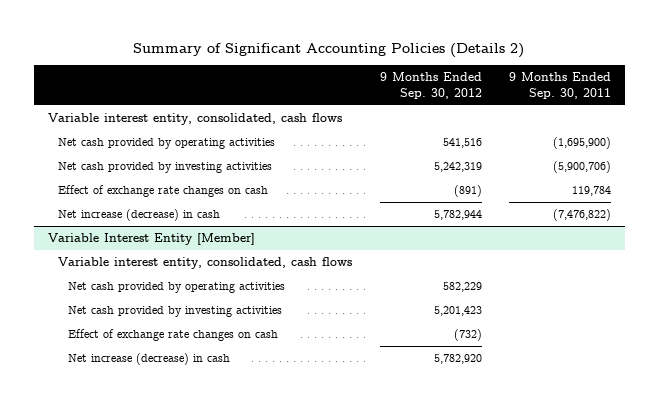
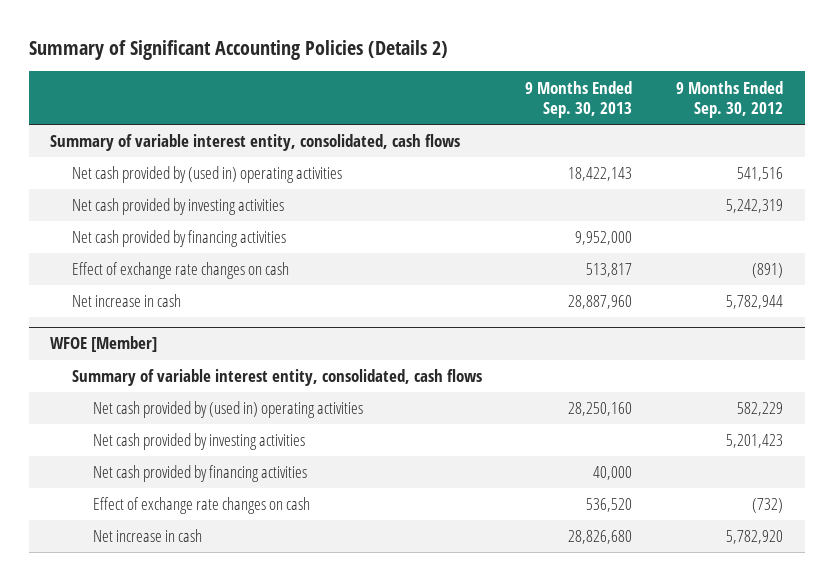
- | 9 Months Ended Sep. 30, 2012 | 9 Months Ended Sep. 30, 2011
+ | 9 Months Ended Sep. 30, 2013 | 9 Months Ended Sep. 30, 2012
- Variable interest entity, consolidated, cash flows
- Net cash provided by operating activities | 541,516 | (1,695,900)
+ Summary of variable interest entity, consolidated, cash flows
+ Net cash provided by (used in) operating activities | 18,422,143 | 541,516
+ Net cash provided by financing activities | 9,952,000 |
- Net increase (decrease) in cash | 5,782,944 | (7,476,822)
- Variable Interest Entity [Member]
- Variable interest entity, consolidated, cash flows
- Net cash provided by operating activities | 582,229 |
+ Net increase in cash | 28,887,960 | 5,782,944
+ WFOE [Member]
+ Summary of variable interest entity, consolidated, cash flows
+ Net cash provided by (used in) operating activities | 28,250,160 | 582,229
+ Net cash provided by financing activities | 40,000 |
- Net increase (decrease) in cash | 5,782,920 |
+ Net increase in cash | 28,826,680 | 5,782,920

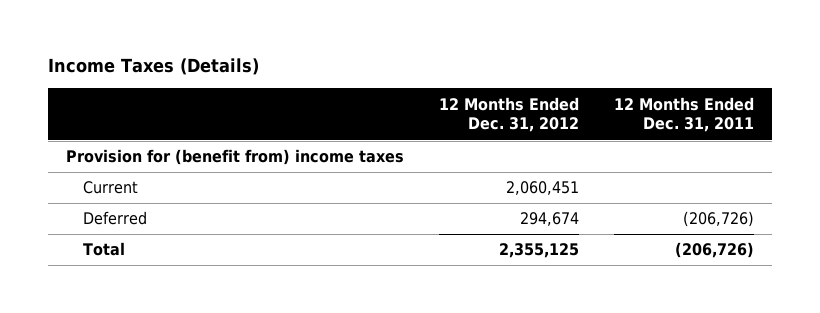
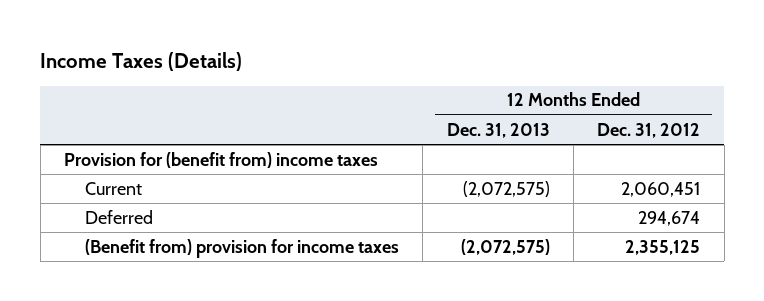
- | 12 Months Ended Dec. 31, 2012 | 12 Months Ended Dec. 31, 2011
+ | 12 Months Ended Dec. 31, 2013 | 12 Months Ended Dec. 31, 2012
- Total | 2,355,125 | (206,726)
+ (Benefit from) provision for income taxes | (2,072,575) | 2,355,125

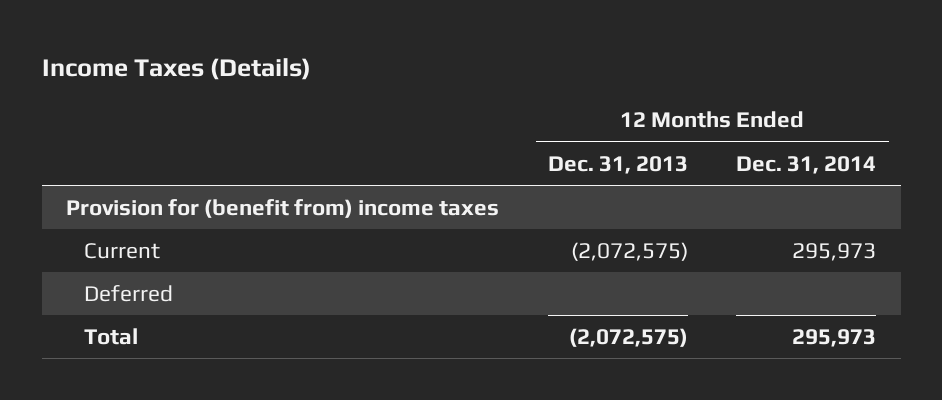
- | 12 Months Ended Dec. 31, 2013 | 12 Months Ended Dec. 31, 2012
+ | 12 Months Ended Dec. 31, 2013 | 12 Months Ended Dec. 31, 2014
- (Benefit from) provision for income taxes | (2,072,575) | 2,355,125
+ Total | (2,072,575) | 295,973

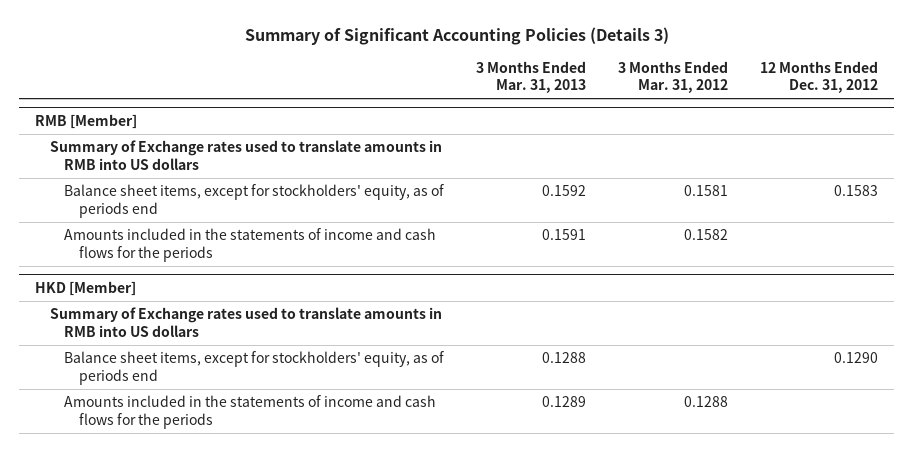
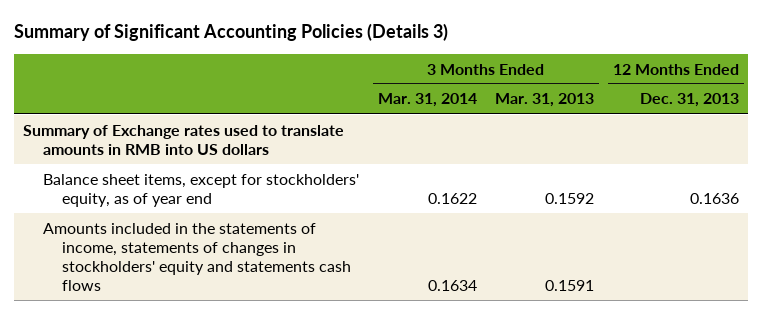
- | 3 Months Ended Mar. 31, 2013 | 3 Months Ended Mar. 31, 2012 | 12 Months Ended Dec. 31, 2012
+ | 3 Months Ended Mar. 31, 2014 | 3 Months Ended Mar. 31, 2013 | 12 Months Ended Dec. 31, 2013
- RMB [Member]
- Balance sheet items, except for stockholders' equity, as of periods end | 0.1592 | 0.1581 | 0.1583
- Amounts included in the statements of income and cash flows for the periods | 0.1591 | 0.1582 |
- HKD [Member]
- Summary of Exchange rates used to translate amounts in RMB into US dollars
- Balance sheet items, except for stockholders' equity, as of periods end | 0.1288 | | 0.1290
- Amounts included in the statements of income and cash flows for the periods | 0.1289 | 0.1288 |
+ Balance sheet items, except for stockholders' equity, as of year end | 0.1622 | 0.1592 | 0.1636
+ Amounts included in the statements of income, statements of changes in stockholders' equity and statements cash flows | 0.1634 | 0.1591 |

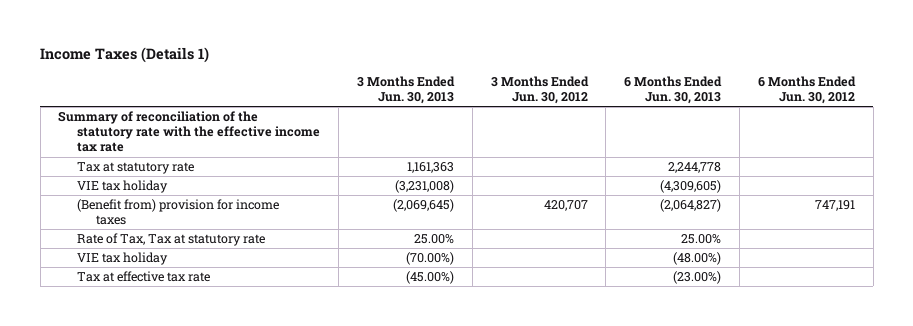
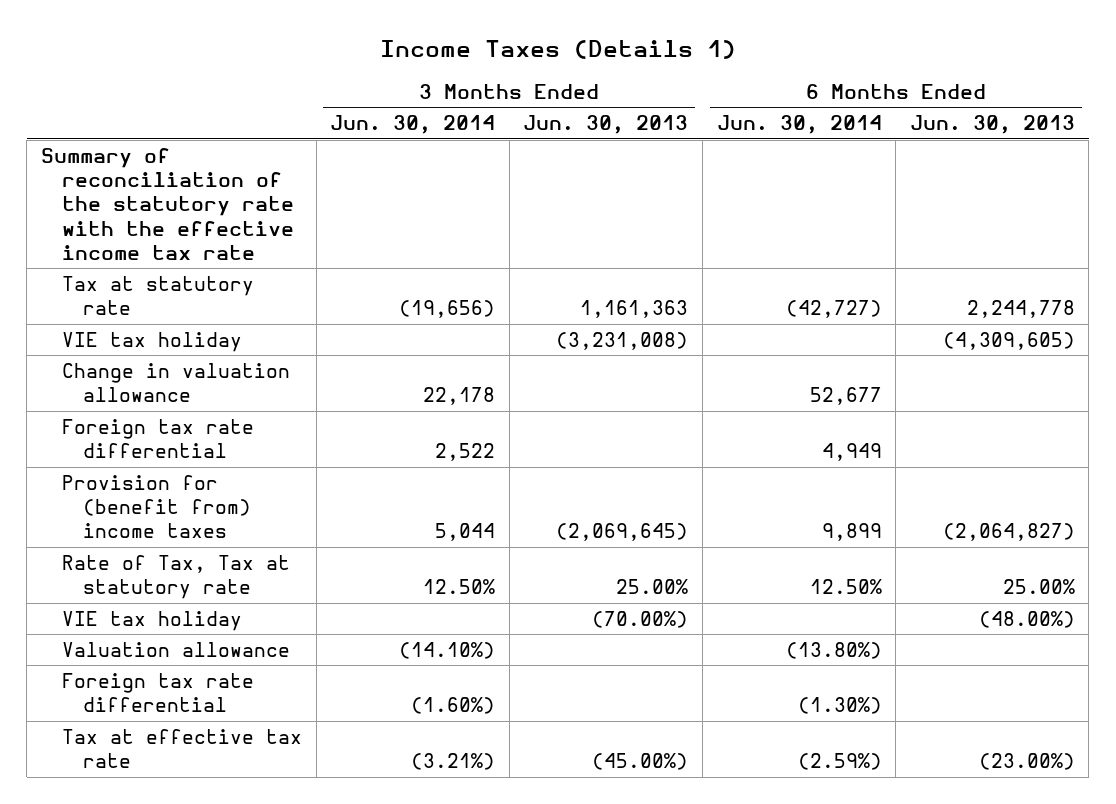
- | 3 Months Ended Jun. 30, 2013 | 3 Months Ended Jun. 30, 2012 | 6 Months Ended Jun. 30, 2013 | 6 Months Ended Jun. 30, 2012
+ | 3 Months Ended Jun. 30, 2014 | 3 Months Ended Jun. 30, 2013 | 6 Months Ended Jun. 30, 2014 | 6 Months Ended Jun. 30, 2013
- (Benefit from) provision for income taxes | (2,069,645) | 420,707 | (2,064,827) | 747,191
+ Change in valuation allowance | 22,178 | | 52,677 |
+ Foreign tax rate differential | 2,522 | | 4,949 |
+ Provision for (benefit from) income taxes | 5,044 | (2,069,645) | 9,899 | (2,064,827)
+ Valuation allowance | (14.10%) | | (13.80%) |
+ Foreign tax rate differential | (1.60%) | | (1.30%) |

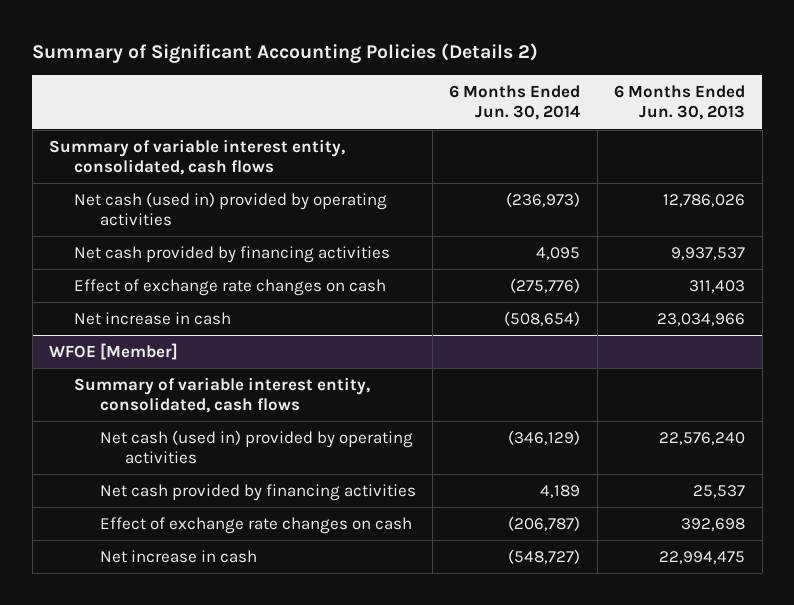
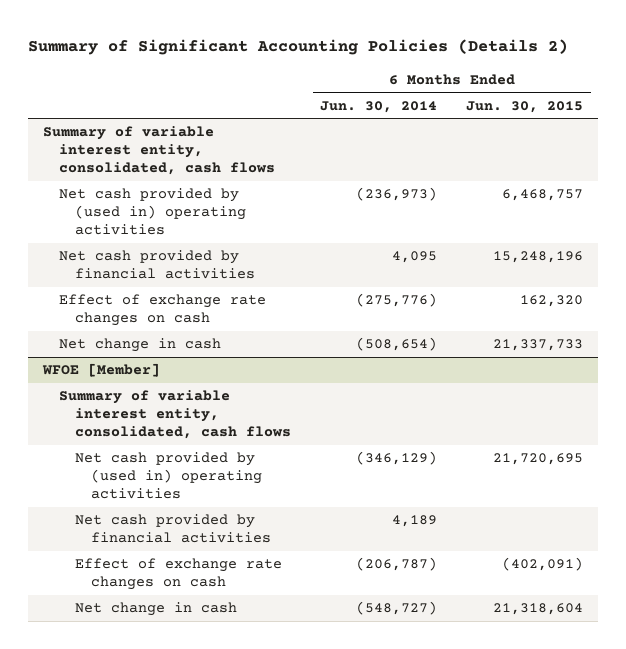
- | 6 Months Ended Jun. 30, 2014 | 6 Months Ended Jun. 30, 2013
+ | 6 Months Ended Jun. 30, 2014 | 6 Months Ended Jun. 30, 2015
- Net cash (used in) provided by operating activities | (236,973) | 12,786,026
- Net cash provided by financing activities | 4,095 | 9,937,537
+ Net cash provided by (used in) operating activities | (236,973) | 6,468,757
+ Net cash provided by financial activities | 4,095 | 15,248,196
- Net increase in cash | (508,654) | 23,034,966
+ Net change in cash | (508,654) | 21,337,733
@ WFOE [Member]
- Net cash (used in) provided by operating activities | (346,129) | 22,576,240
- Net cash provided by financing activities | 4,189 | 25,537
+ Net cash provided by (used in) operating activities | (346,129) | 21,720,695
+ Net cash provided by financial activities | 4,189 |
- Net increase in cash | (548,727) | 22,994,475
+ Net change in cash | (548,727) | 21,318,604

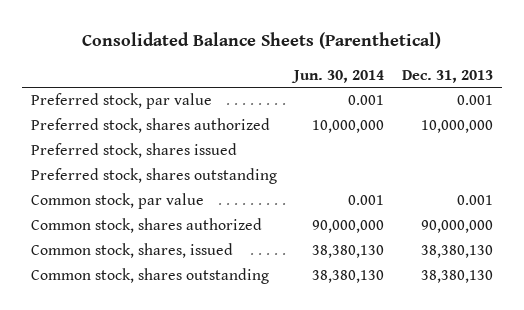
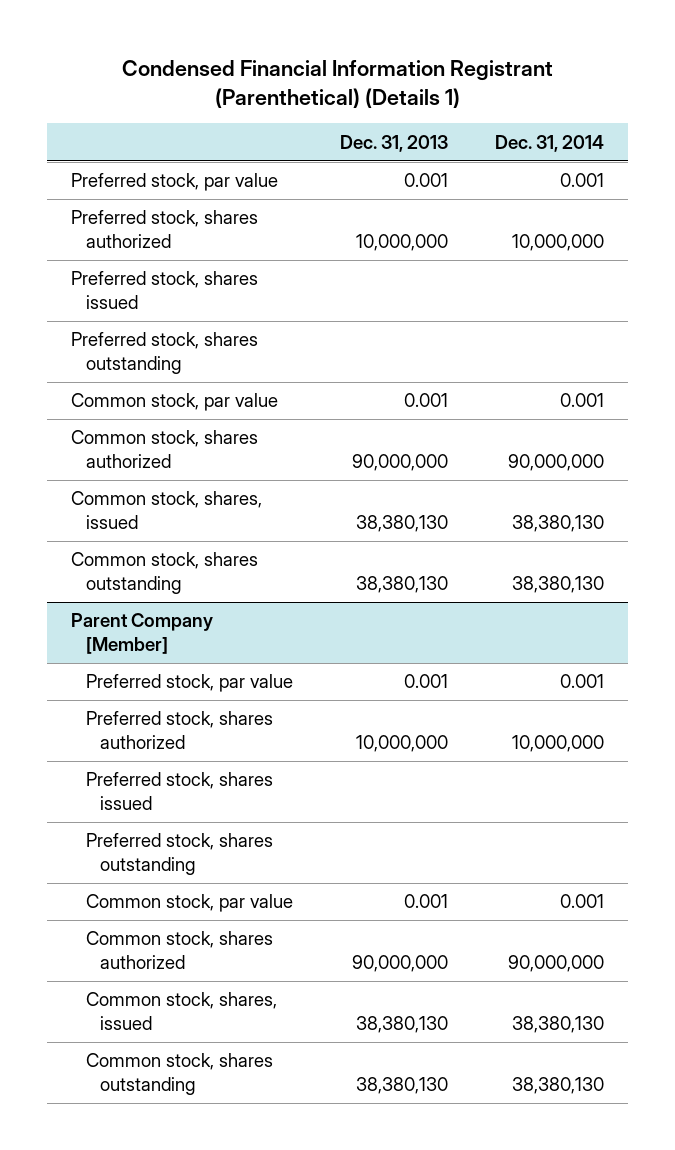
- Consolidated Balance Sheets (Parenthetical)
+ Condensed Financial Information Registrant (Parenthetical) (Details 1)
- | Jun. 30, 2014 | Dec. 31, 2013
+ | Dec. 31, 2013 | Dec. 31, 2014
+ Parent Company [Member]
+ Preferred stock, par value | 0.001 | 0.001
+ Preferred stock, shares authorized | 10,000,000 | 10,000,000
+ Preferred stock, shares issued
+ Preferred stock, shares outstanding
+ Common stock, par value | 0.001 | 0.001
+ Common stock, shares authorized | 90,000,000 | 90,000,000
+ Common stock, shares, issued | 38,380,130 | 38,380,130
+ Common stock, shares outstanding | 38,380,130 | 38,380,130

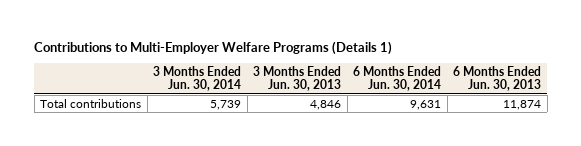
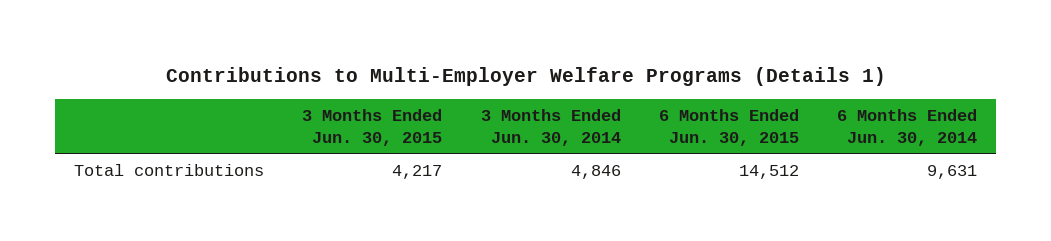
- | 3 Months Ended Jun. 30, 2014 | 3 Months Ended Jun. 30, 2013 | 6 Months Ended Jun. 30, 2014 | 6 Months Ended Jun. 30, 2013
+ | 3 Months Ended Jun. 30, 2015 | 3 Months Ended Jun. 30, 2014 | 6 Months Ended Jun. 30, 2015 | 6 Months Ended Jun. 30, 2014
- Total contributions | 5,739 | 4,846 | 9,631 | 11,874
+ Total contributions | 4,217 | 4,846 | 14,512 | 9,631

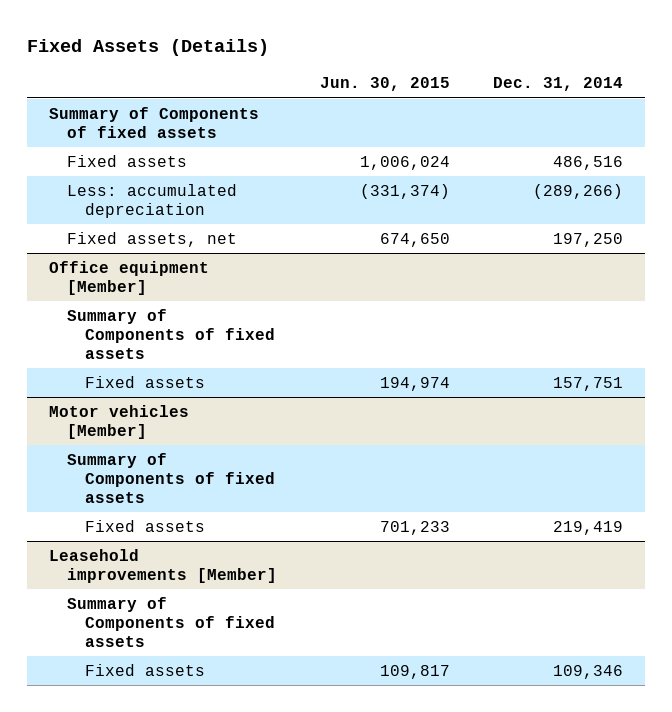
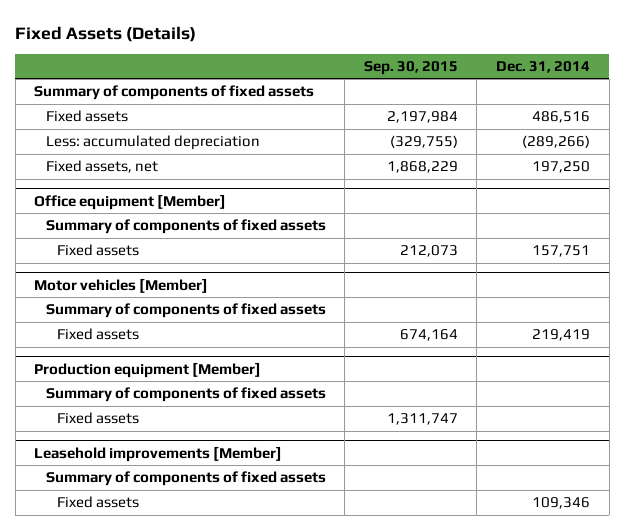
- | Jun. 30, 2015 | Dec. 31, 2014
+ | Sep. 30, 2015 | Dec. 31, 2014
- Summary of Components of fixed assets
+ Summary of components of fixed assets
@ Office equipment [Member]
- Summary of Components of fixed assets
+ Summary of components of fixed assets
@ Motor vehicles [Member]
- Summary of Components of fixed assets
+ Summary of components of fixed assets
+ Production equipment [Member]
+ Summary of components of fixed assets
+ Fixed assets | 1,311,747 |
@ Leasehold improvements [Member]
- Summary of Components of fixed assets
+ Summary of components of fixed assets

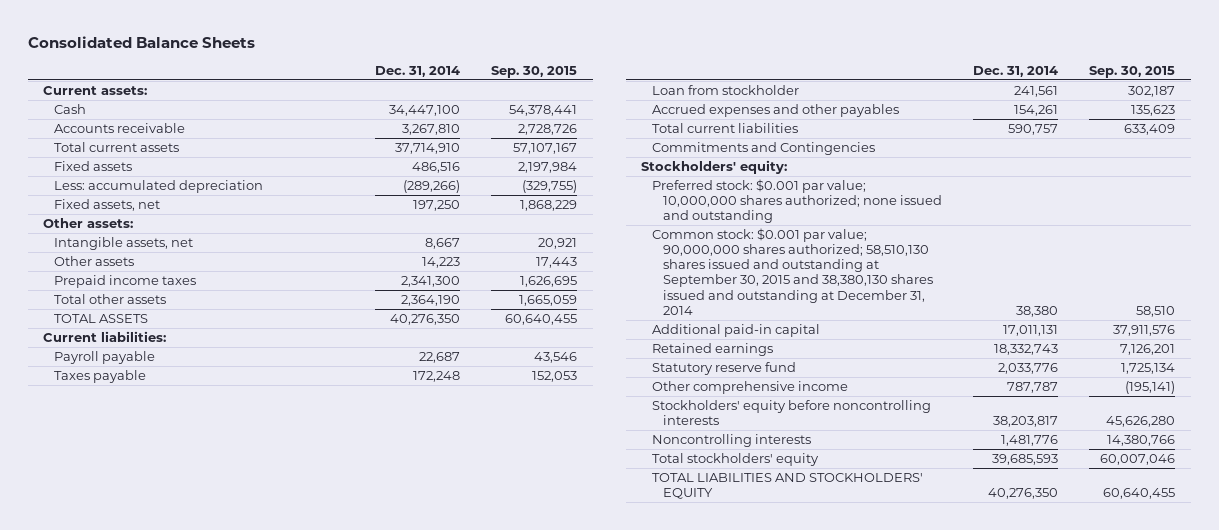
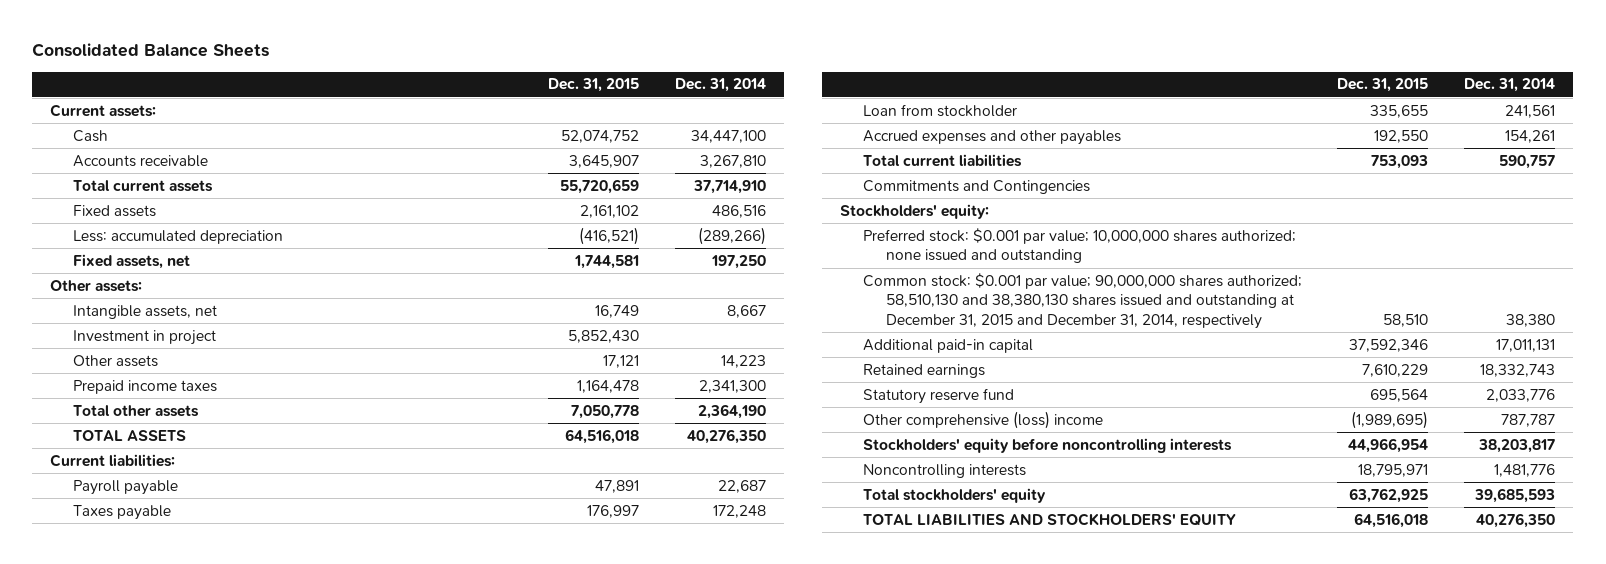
- | Dec. 31, 2014 | Sep. 30, 2015
+ | Dec. 31, 2015 | Dec. 31, 2014
+ Investment in project | 5,852,430 |
- Common stock: $0.001 par value; 90,000,000 shares authorized; 58,510,130 shares issued and outstanding at September 30, 2015 and 38,380,130 shares issued and outstanding at December 31, 2014 | 38,380 | 58,510
+ Common stock: $0.001 par value; 90,000,000 shares authorized; 58,510,130 and 38,380,130 shares issued and outstanding at December 31, 2015 and December 31, 2014, respectively | 58,510 | 38,380
- Other comprehensive income | 787,787 | (195,141)
+ Other comprehensive (loss) income | (1,989,695) | 787,787

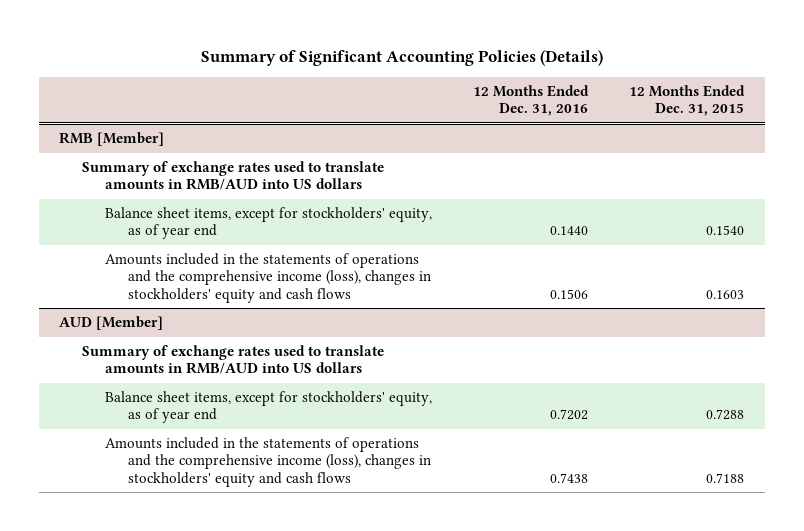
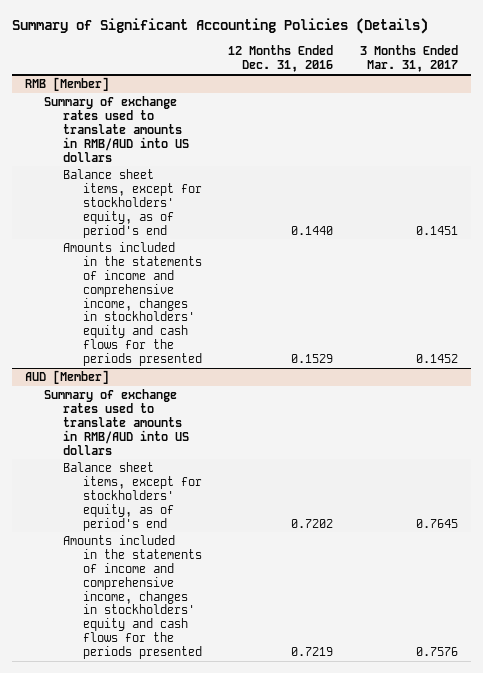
- | 12 Months Ended Dec. 31, 2016 | 12 Months Ended Dec. 31, 2015
+ | 12 Months Ended Dec. 31, 2016 | 3 Months Ended Mar. 31, 2017
@ RMB [Member]
- Balance sheet items, except for stockholders' equity, as of year end | 0.1440 | 0.1540
- Amounts included in the statements of operations and the comprehensive income (loss), changes in stockholders' equity and cash flows | 0.1506 | 0.1603
+ Balance sheet items, except for stockholders' equity, as of period's end | 0.1440 | 0.1451
+ Amounts included in the statements of income and comprehensive income, changes in stockholders' equity and cash flows for the periods presented | 0.1529 | 0.1452
@ AUD [Member]
- Balance sheet items, except for stockholders' equity, as of year end | 0.7202 | 0.7288
- Amounts included in the statements of operations and the comprehensive income (loss), changes in stockholders' equity and cash flows | 0.7438 | 0.7188
+ Balance sheet items, except for stockholders' equity, as of period's end | 0.7202 | 0.7645
+ Amounts included in the statements of income and comprehensive income, changes in stockholders' equity and cash flows for the periods presented | 0.7219 | 0.7576

